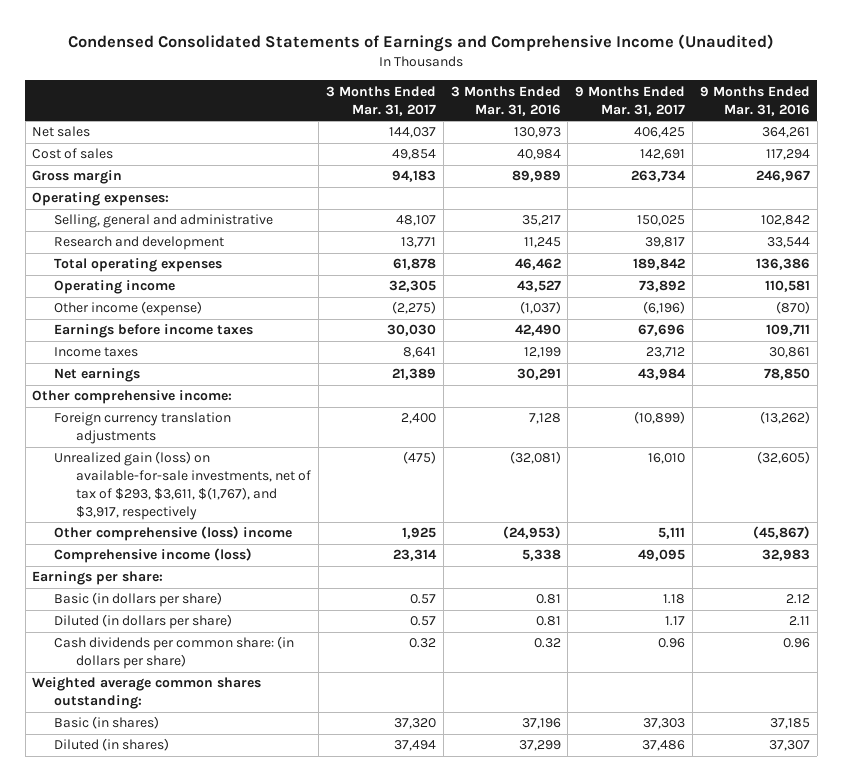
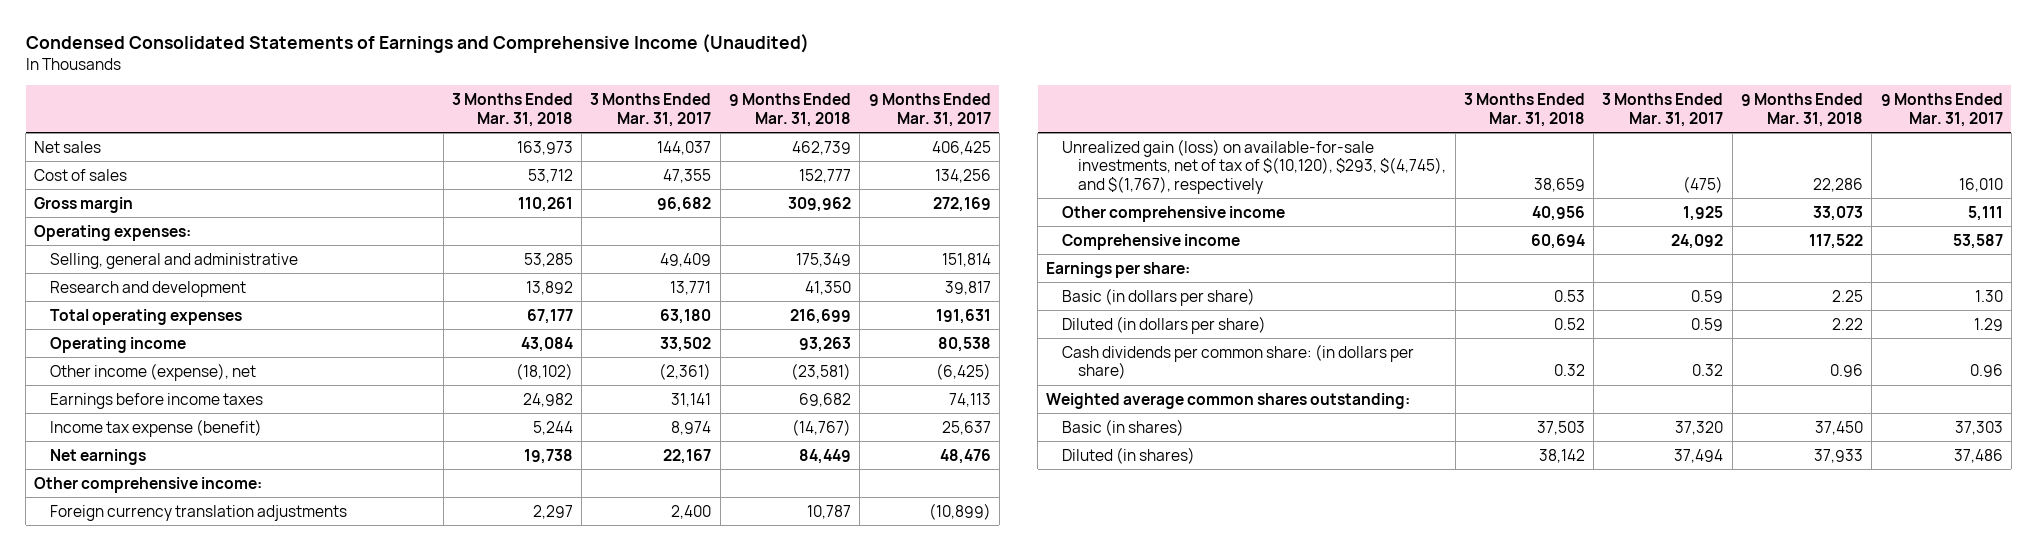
- | 3 Months Ended Mar. 31, 2017 | 3 Months Ended Mar. 31, 2016 | 9 Months Ended Mar. 31, 2017 | 9 Months Ended Mar. 31, 2016
+ | 3 Months Ended Mar. 31, 2018 | 3 Months Ended Mar. 31, 2017 | 9 Months Ended Mar. 31, 2018 | 9 Months Ended Mar. 31, 2017
- Cost of sales | 49,854 | 40,984 | 142,691 | 117,294
- Gross margin | 94,183 | 89,989 | 263,734 | 246,967
+ Cost of sales | 53,712 | 47,355 | 152,777 | 134,256
+ Gross margin | 110,261 | 96,682 | 309,962 | 272,169
- Selling, general and administrative | 48,107 | 35,217 | 150,025 | 102,842
+ Selling, general and administrative | 53,285 | 49,409 | 175,349 | 151,814
- Total operating expenses | 61,878 | 46,462 | 189,842 | 136,386
- Operating income | 32,305 | 43,527 | 73,892 | 110,581
- Other income (expense) | (2,275) | (1,037) | (6,196) | (870)
- Earnings before income taxes | 30,030 | 42,490 | 67,696 | 109,711
- Income taxes | 8,641 | 12,199 | 23,712 | 30,861
- Net earnings | 21,389 | 30,291 | 43,984 | 78,850
+ Total operating expenses | 67,177 | 63,180 | 216,699 | 191,631
+ Operating income | 43,084 | 33,502 | 93,263 | 80,538
+ Other income (expense), net | (18,102) | (2,361) | (23,581) | (6,425)
+ Earnings before income taxes | 24,982 | 31,141 | 69,682 | 74,113
+ Income tax expense (benefit) | 5,244 | 8,974 | (14,767) | 25,637
+ Net earnings | 19,738 | 22,167 | 84,449 | 48,476
- Unrealized gain (loss) on available-for-sale investments, net of tax of $293, $3,611, $(1,767), and $3,917, respectively | (475) | (32,081) | 16,010 | (32,605)
- Other comprehensive (loss) income | 1,925 | (24,953) | 5,111 | (45,867)
- Comprehensive income (loss) | 23,314 | 5,338 | 49,095 | 32,983
+ Unrealized gain (loss) on available-for-sale investments, net of tax of $(10,120), $293, $(4,745), and $(1,767), respectively | 38,659 | (475) | 22,286 | 16,010
+ Other comprehensive income | 40,956 | 1,925 | 33,073 | 5,111
+ Comprehensive income | 60,694 | 24,092 | 117,522 | 53,587
- Basic (in dollars per share) | 0.57 | 0.81 | 1.18 | 2.12
- Diluted (in dollars per share) | 0.57 | 0.81 | 1.17 | 2.11
+ Basic (in dollars per share) | 0.53 | 0.59 | 2.25 | 1.30
+ Diluted (in dollars per share) | 0.52 | 0.59 | 2.22 | 1.29

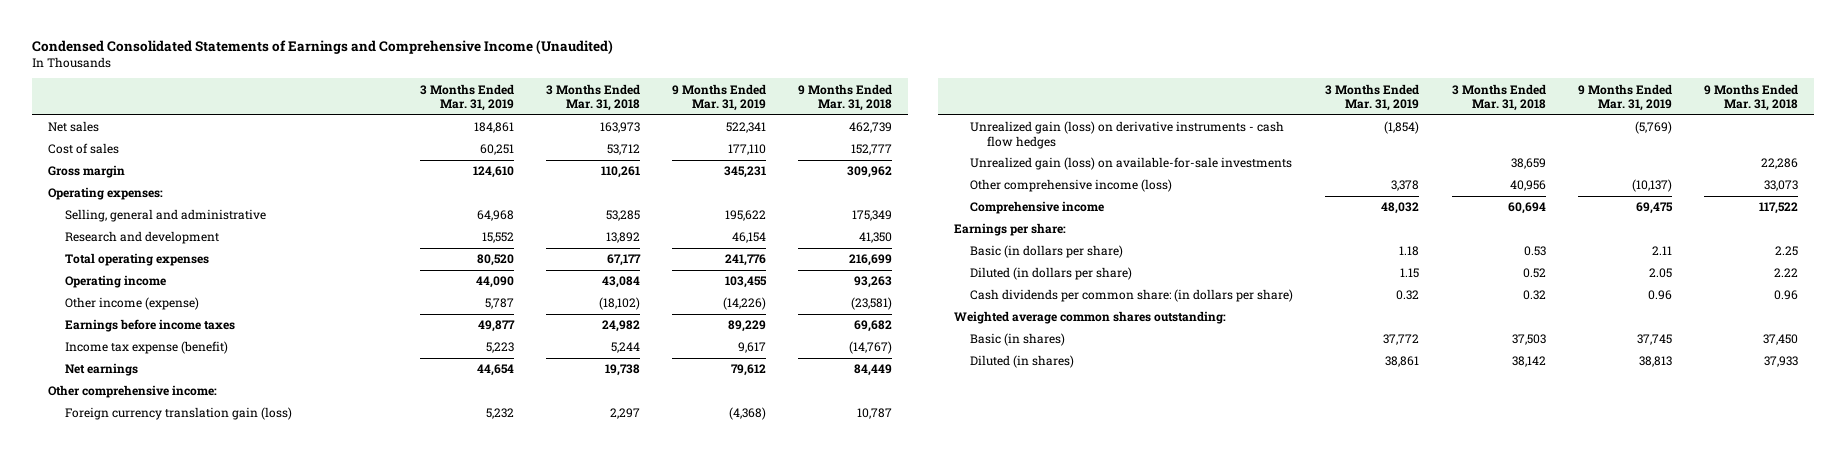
- | 3 Months Ended Mar. 31, 2018 | 3 Months Ended Mar. 31, 2017 | 9 Months Ended Mar. 31, 2018 | 9 Months Ended Mar. 31, 2017
+ | 3 Months Ended Mar. 31, 2019 | 3 Months Ended Mar. 31, 2018 | 9 Months Ended Mar. 31, 2019 | 9 Months Ended Mar. 31, 2018
- Other income (expense), net | (18,102) | (2,361) | (23,581) | (6,425)
+ Other income (expense) | 5,787 | (18,102) | (14,226) | (23,581)
- Foreign currency translation adjustments | 2,297 | 2,400 | 10,787 | (10,899)
- Unrealized gain (loss) on available-for-sale investments, net of tax of $(10,120), $293, $(4,745), and $(1,767), respectively | 38,659 | (475) | 22,286 | 16,010
- Other comprehensive income | 40,956 | 1,925 | 33,073 | 5,111
+ Foreign currency translation gain (loss) | 5,232 | 2,297 | (4,368) | 10,787
+ Unrealized gain (loss) on derivative instruments - cash flow hedges | (1,854) | | (5,769) |
+ Unrealized gain (loss) on available-for-sale investments | | 38,659 | | 22,286
+ Other comprehensive income (loss) | 3,378 | 40,956 | (10,137) | 33,073

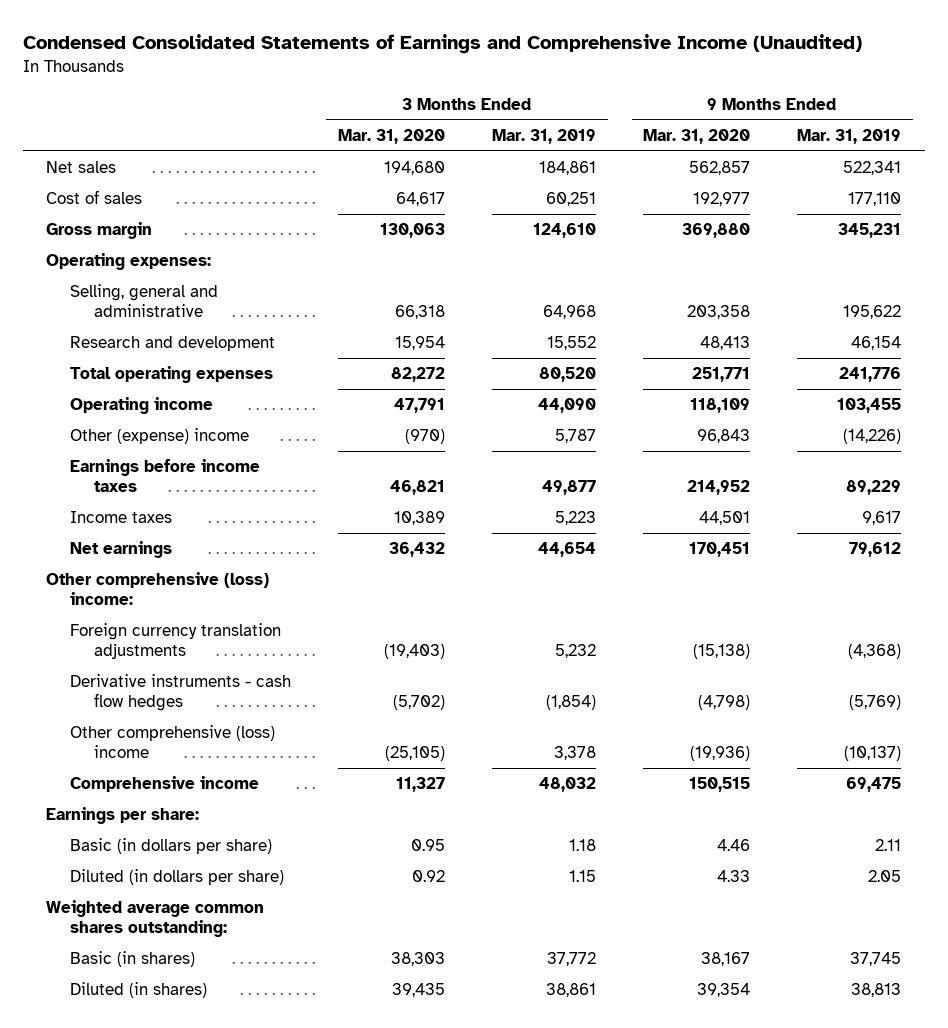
- | 3 Months Ended Mar. 31, 2019 | 3 Months Ended Mar. 31, 2018 | 9 Months Ended Mar. 31, 2019 | 9 Months Ended Mar. 31, 2018
+ | 3 Months Ended Mar. 31, 2020 | 3 Months Ended Mar. 31, 2019 | 9 Months Ended Mar. 31, 2020 | 9 Months Ended Mar. 31, 2019
- Other income (expense) | 5,787 | (18,102) | (14,226) | (23,581)
+ Other (expense) income | (970) | 5,787 | 96,843 | (14,226)
- Income tax expense (benefit) | 5,223 | 5,244 | 9,617 | (14,767)
+ Income taxes | 10,389 | 5,223 | 44,501 | 9,617
- Other comprehensive income:
- Foreign currency translation gain (loss) | 5,232 | 2,297 | (4,368) | 10,787
- Unrealized gain (loss) on derivative instruments - cash flow hedges | (1,854) | | (5,769) |
- Unrealized gain (loss) on available-for-sale investments | | 38,659 | | 22,286
- Other comprehensive income (loss) | 3,378 | 40,956 | (10,137) | 33,073
+ Other comprehensive (loss) income:
+ Foreign currency translation adjustments | (19,403) | 5,232 | (15,138) | (4,368)
+ Derivative instruments - cash flow hedges | (5,702) | (1,854) | (4,798) | (5,769)
+ Other comprehensive (loss) income | (25,105) | 3,378 | (19,936) | (10,137)
- Cash dividends per common share: (in dollars per share) | 0.32 | 0.32 | 0.96 | 0.96

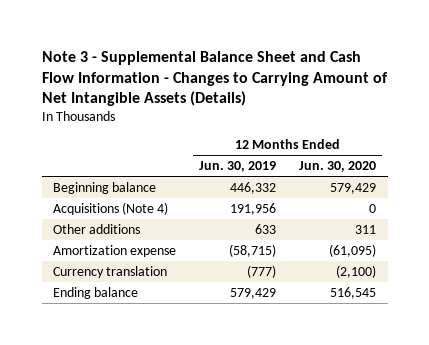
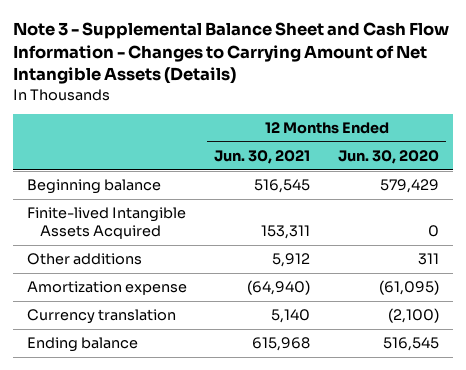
- | 12 Months Ended Jun. 30, 2019 | 12 Months Ended Jun. 30, 2020
+ | 12 Months Ended Jun. 30, 2021 | 12 Months Ended Jun. 30, 2020
- Acquisitions (Note 4) | 191,956 | 0
+ Finite-lived Intangible Assets Acquired | 153,311 | 0

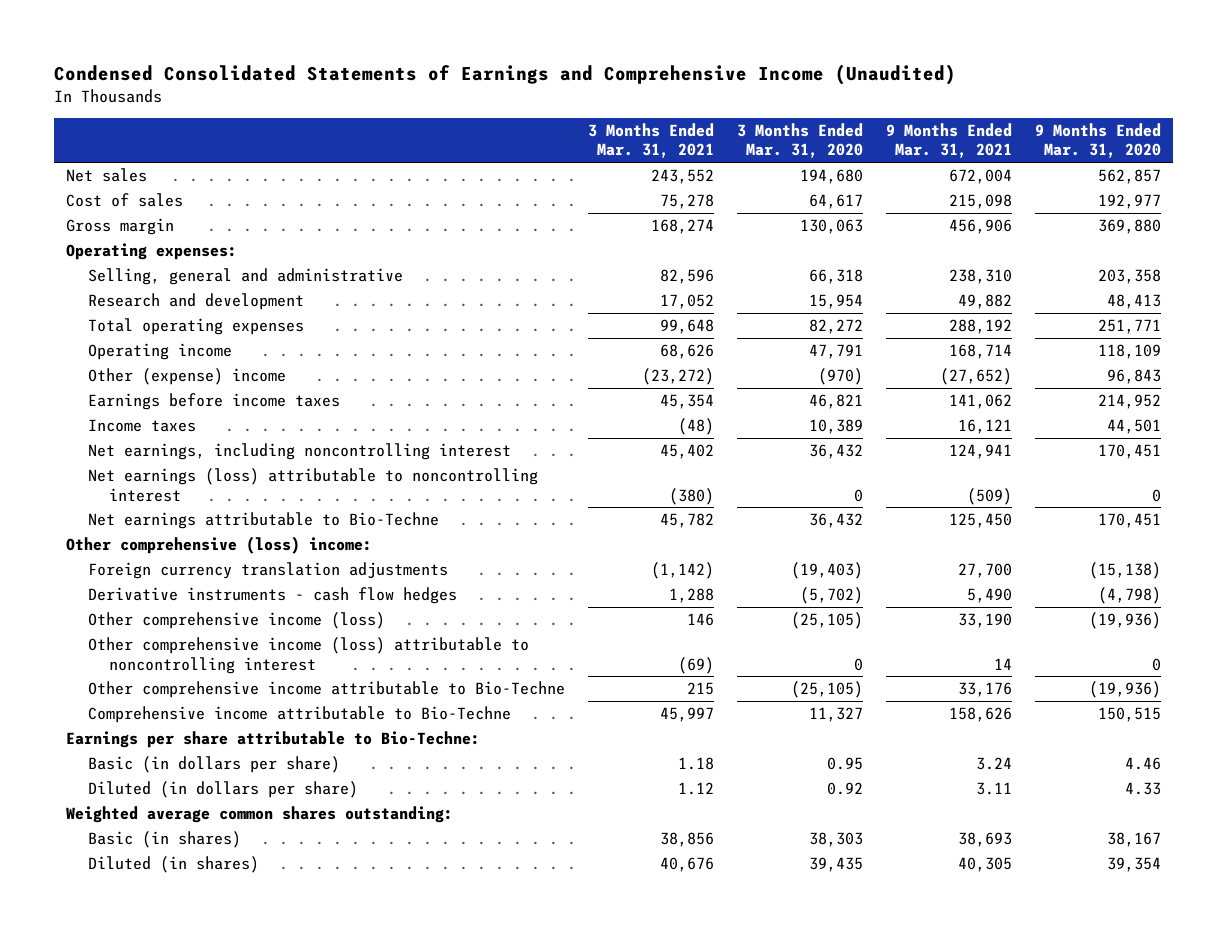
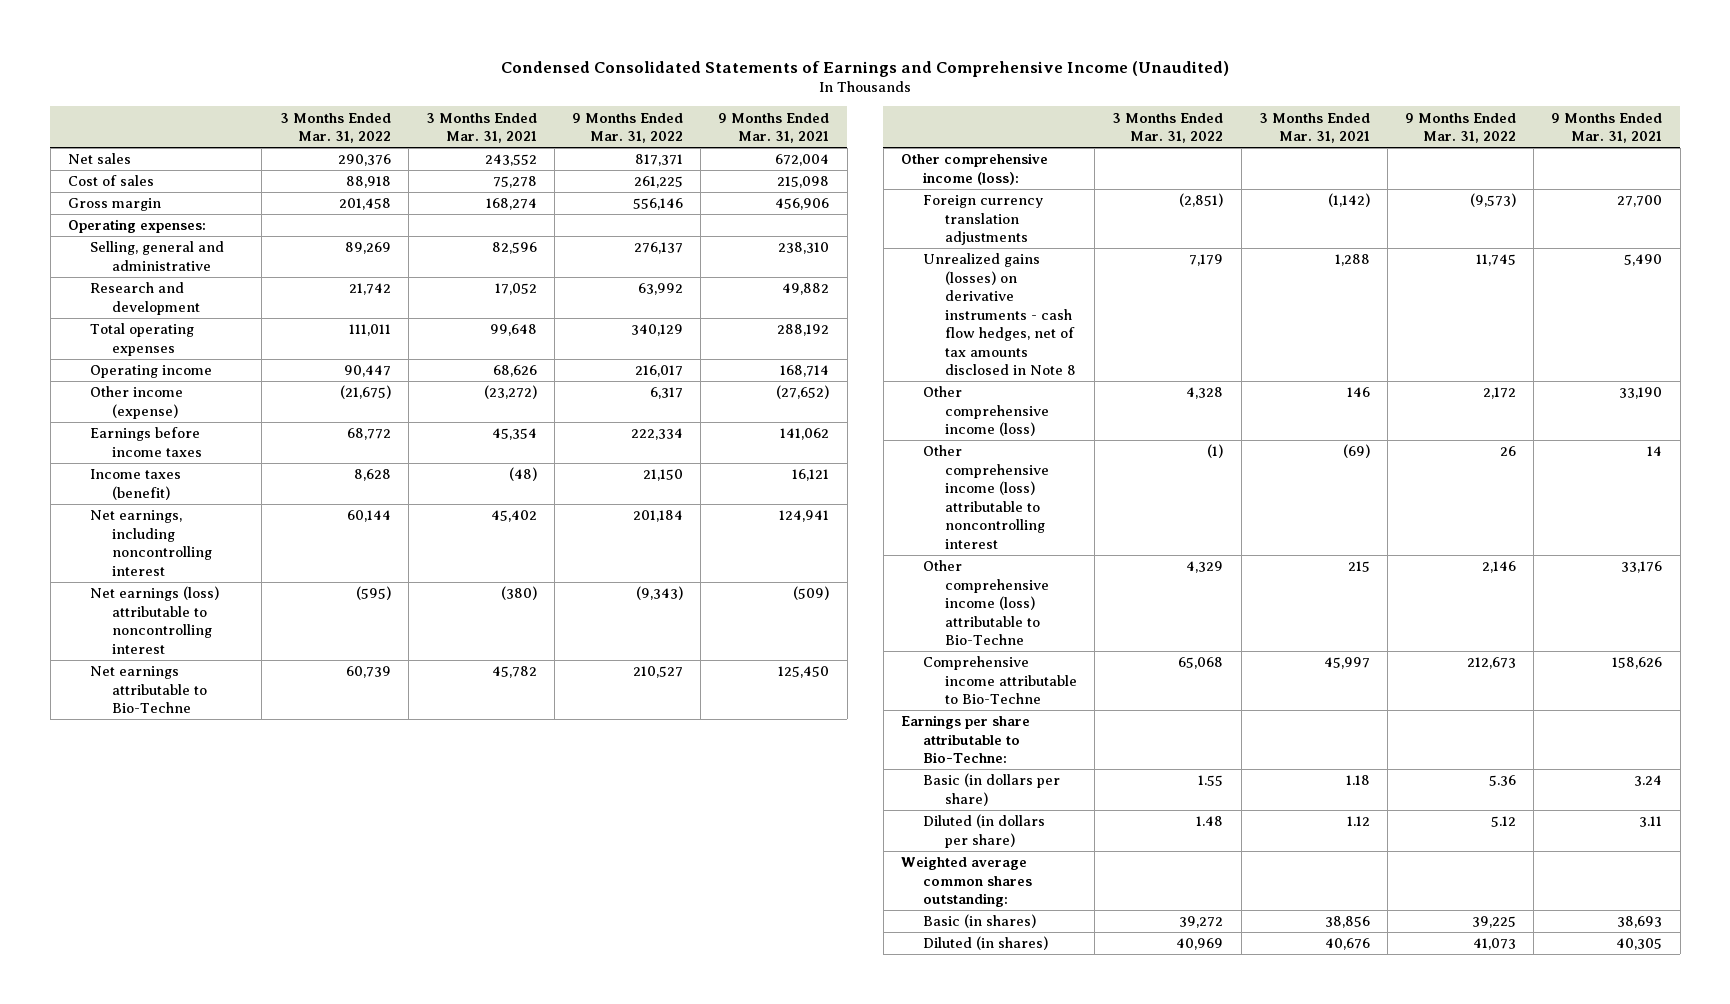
- | 3 Months Ended Mar. 31, 2021 | 3 Months Ended Mar. 31, 2020 | 9 Months Ended Mar. 31, 2021 | 9 Months Ended Mar. 31, 2020
+ | 3 Months Ended Mar. 31, 2022 | 3 Months Ended Mar. 31, 2021 | 9 Months Ended Mar. 31, 2022 | 9 Months Ended Mar. 31, 2021
- Other (expense) income | (23,272) | (970) | (27,652) | 96,843
+ Other income (expense) | (21,675) | (23,272) | 6,317 | (27,652)
- Income taxes | (48) | 10,389 | 16,121 | 44,501
+ Income taxes (benefit) | 8,628 | (48) | 21,150 | 16,121
- Other comprehensive (loss) income:
+ Other comprehensive income (loss):
- Derivative instruments - cash flow hedges | 1,288 | (5,702) | 5,490 | (4,798)
+ Unrealized gains (losses) on derivative instruments - cash flow hedges, net of tax amounts disclosed in Note 8 | 7,179 | 1,288 | 11,745 | 5,490
- Other comprehensive income attributable to Bio-Techne | 215 | (25,105) | 33,176 | (19,936)
+ Other comprehensive income (loss) attributable to Bio-Techne | 4,329 | 215 | 2,146 | 33,176

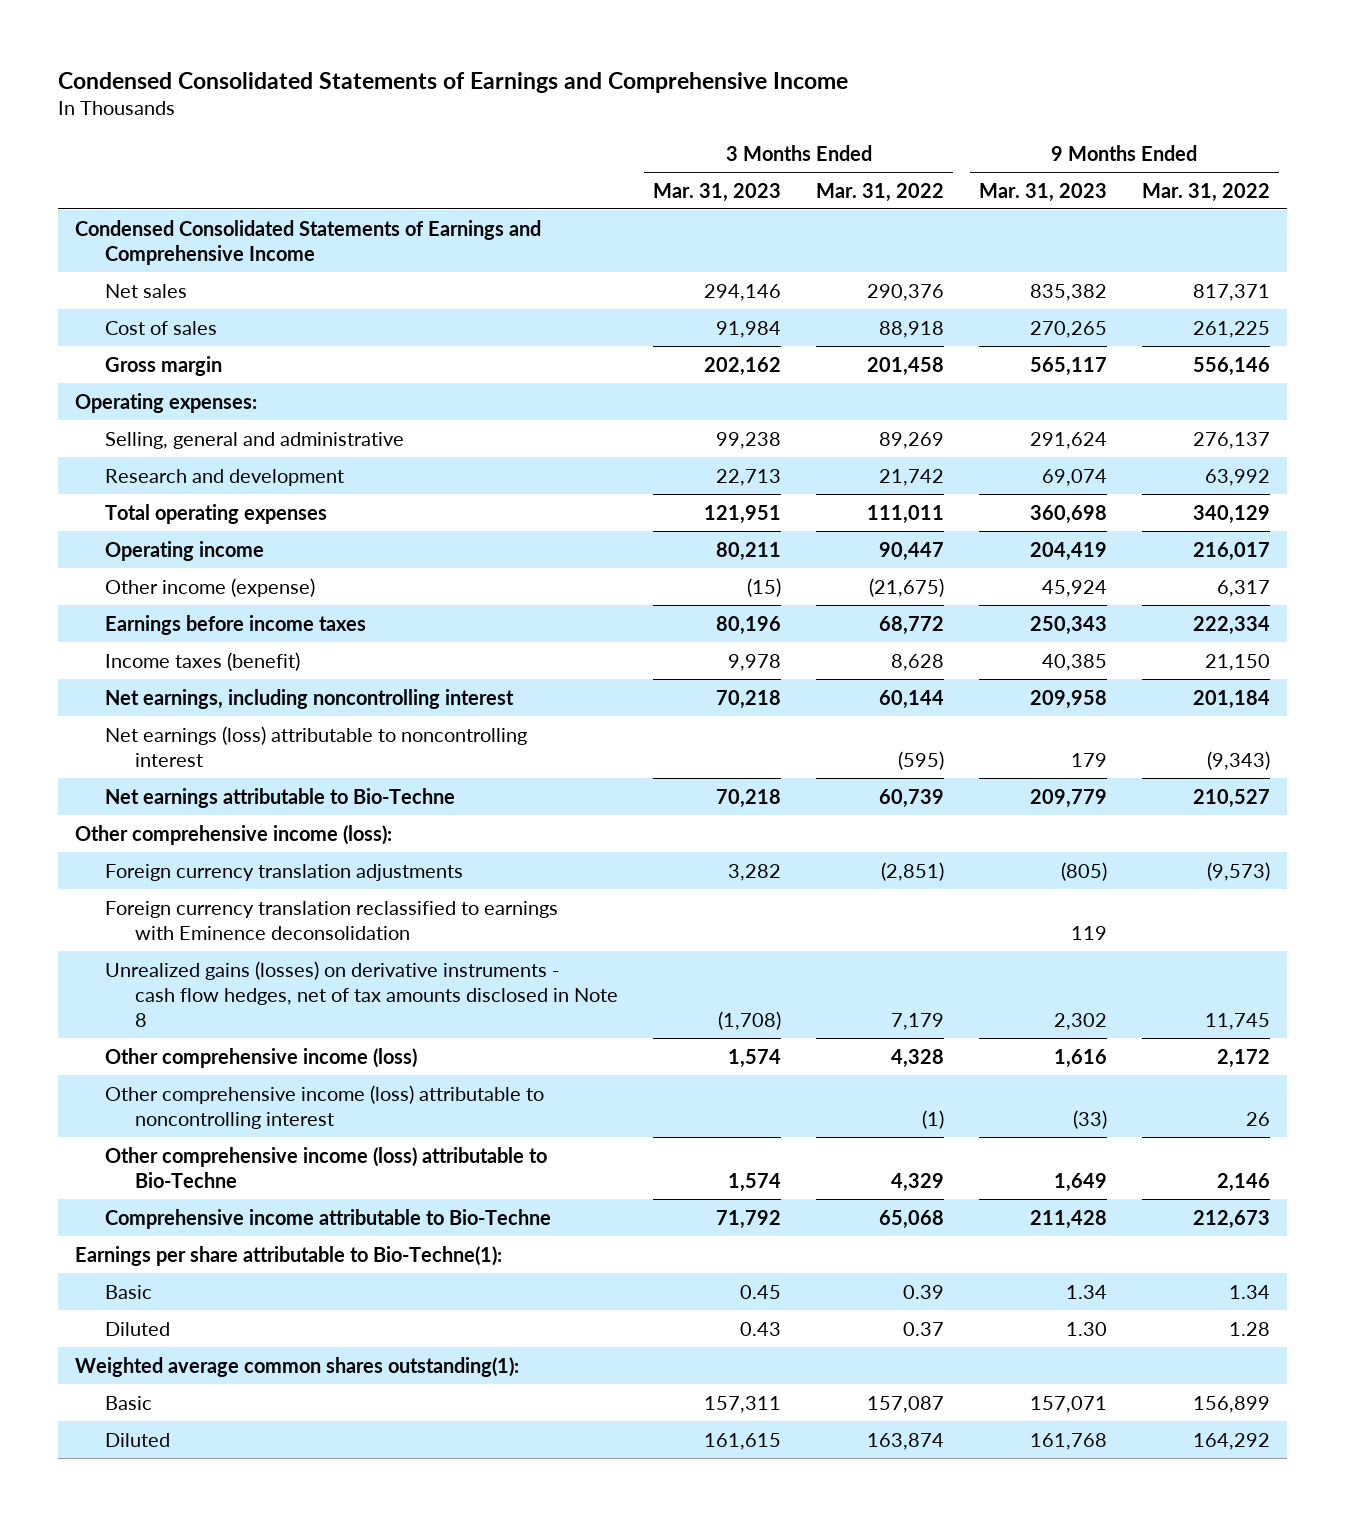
- Condensed Consolidated Statements of Earnings and Comprehensive Income (Unaudited)
+ Condensed Consolidated Statements of Earnings and Comprehensive Income
- | 3 Months Ended Mar. 31, 2022 | 3 Months Ended Mar. 31, 2021 | 9 Months Ended Mar. 31, 2022 | 9 Months Ended Mar. 31, 2021
+ | 3 Months Ended Mar. 31, 2023 | 3 Months Ended Mar. 31, 2022 | 9 Months Ended Mar. 31, 2023 | 9 Months Ended Mar. 31, 2022
+ Condensed Consolidated Statements of Earnings and Comprehensive Income
+ Foreign currency translation reclassified to earnings with Eminence deconsolidation | | | 119 |
- Earnings per share attributable to Bio-Techne:
- Basic (in dollars per share) | 1.55 | 1.18 | 5.36 | 3.24
- Diluted (in dollars per share) | 1.48 | 1.12 | 5.12 | 3.11
- Weighted average common shares outstanding:
- Basic (in shares) | 39,272 | 38,856 | 39,225 | 38,693
- Diluted (in shares) | 40,969 | 40,676 | 41,073 | 40,305
+ Earnings per share attributable to Bio-Techne(1):
+ Basic | 0.45 | 0.39 | 1.34 | 1.34
+ Diluted | 0.43 | 0.37 | 1.30 | 1.28
+ Weighted average common shares outstanding(1):
+ Basic | 157,311 | 157,087 | 157,071 | 156,899
+ Diluted | 161,615 | 163,874 | 161,768 | 164,292

